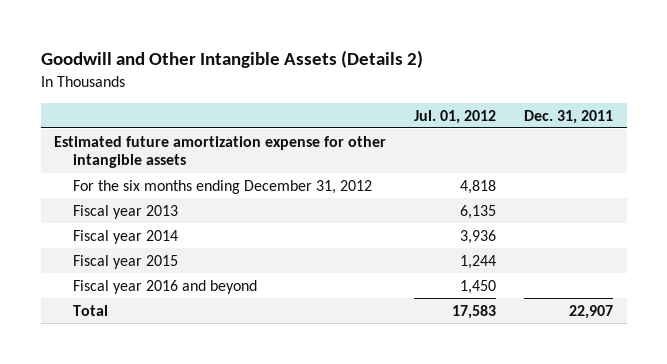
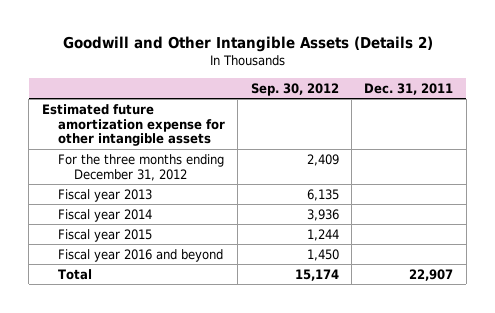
- | Jul. 01, 2012 | Dec. 31, 2011
+ | Sep. 30, 2012 | Dec. 31, 2011
- For the six months ending December 31, 2012 | 4,818 |
+ For the three months ending December 31, 2012 | 2,409 |

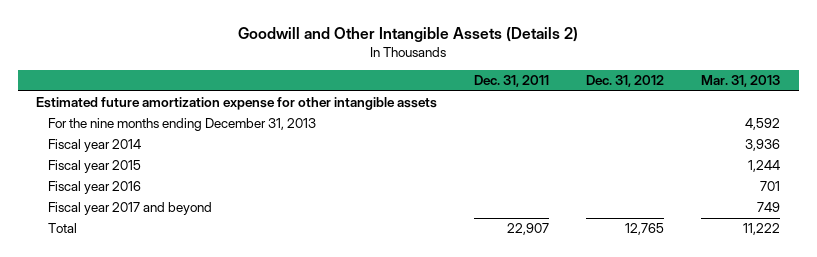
- | Sep. 30, 2012 | Dec. 31, 2011
+ | Dec. 31, 2011 | Dec. 31, 2012 | Mar. 31, 2013
- For the three months ending December 31, 2012 | 2,409 |
- Fiscal year 2013 | 6,135 |
+ For the nine months ending December 31, 2013 | | | 4,592
- Fiscal year 2016 and beyond | 1,450 |
+ Fiscal year 2016 | | | 701
+ Fiscal year 2017 and beyond | | | 749

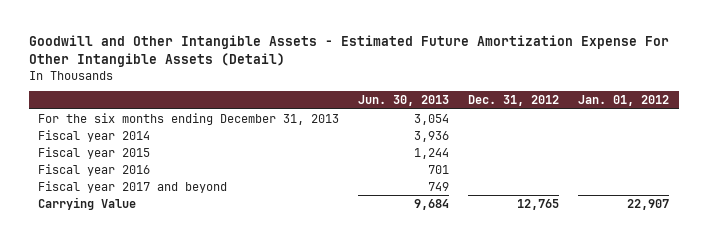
- Goodwill and Other Intangible Assets (Details 2)
+ Goodwill and Other Intangible Assets - Estimated Future Amortization Expense For Other Intangible Assets (Detail)
- | Dec. 31, 2011 | Dec. 31, 2012 | Mar. 31, 2013
+ | Jun. 30, 2013 | Dec. 31, 2012 | Jan. 01, 2012
- Estimated future amortization expense for other intangible assets
- For the nine months ending December 31, 2013 | | | 4,592
+ For the six months ending December 31, 2013 | 3,054 | |
- Total | 22,907 | 12,765 | 11,222
+ Carrying Value | 9,684 | 12,765 | 22,907

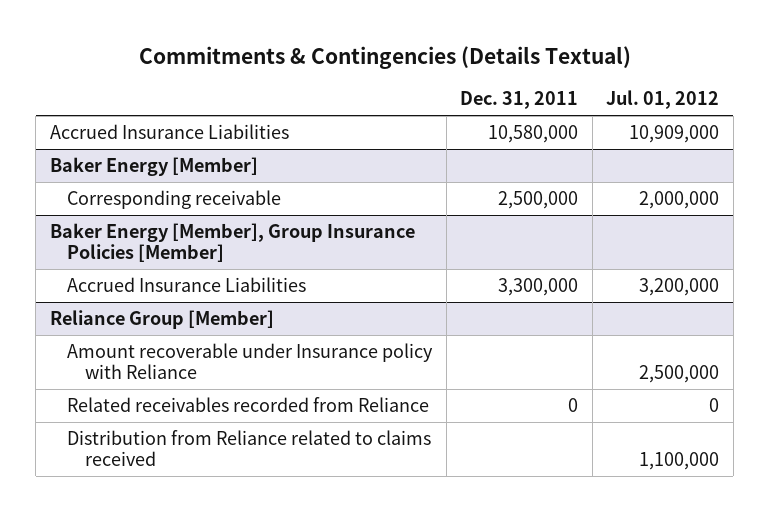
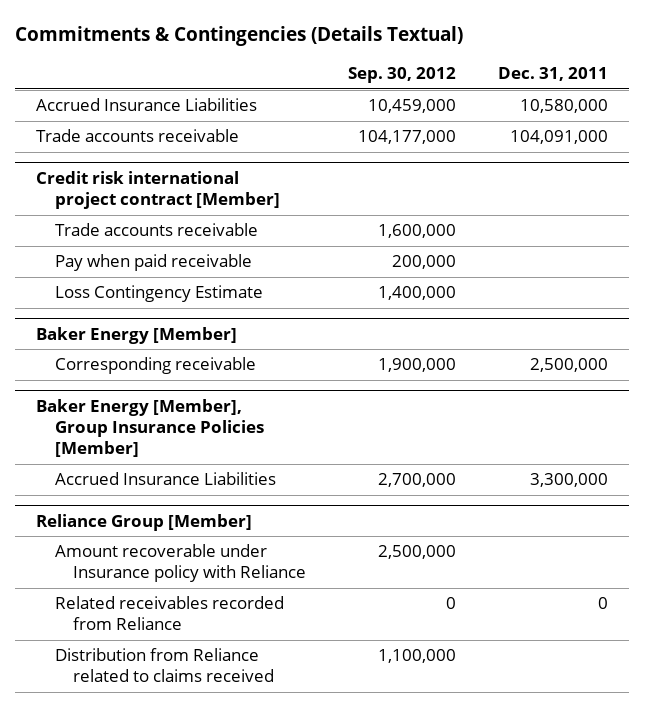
- | Dec. 31, 2011 | Jul. 01, 2012
+ | Sep. 30, 2012 | Dec. 31, 2011
+ Trade accounts receivable | 104,177,000 | 104,091,000
+ Credit risk international project contract [Member]
+ Trade accounts receivable | 1,600,000 |
+ Pay when paid receivable | 200,000 |
+ Loss Contingency Estimate | 1,400,000 |

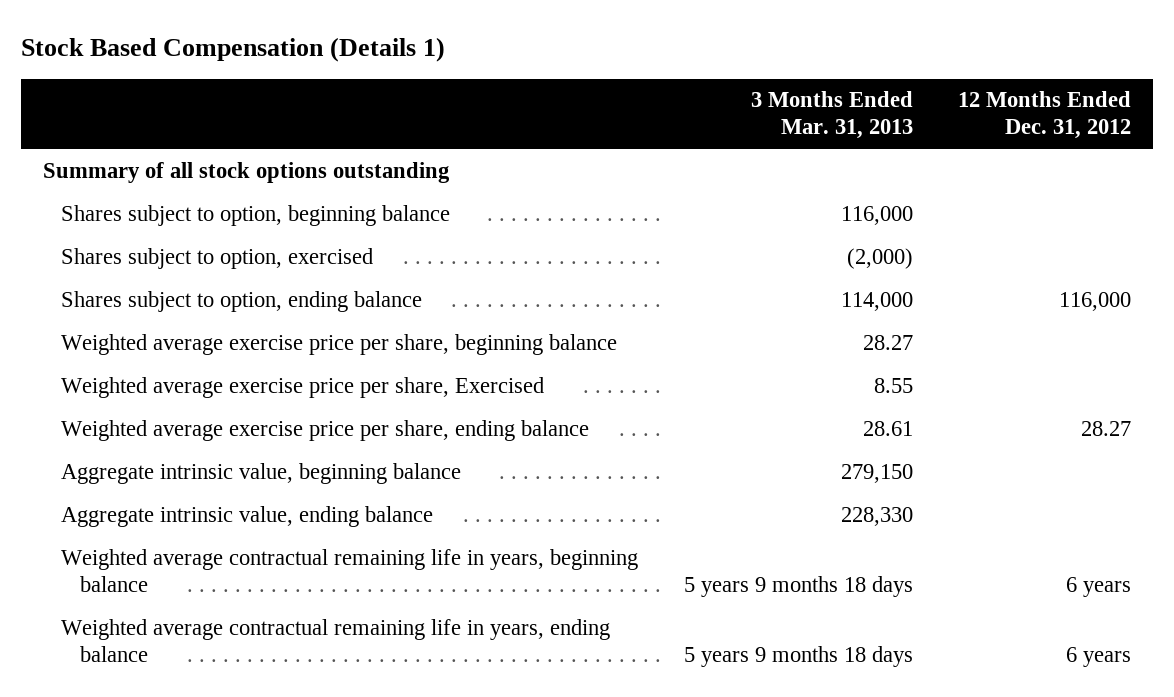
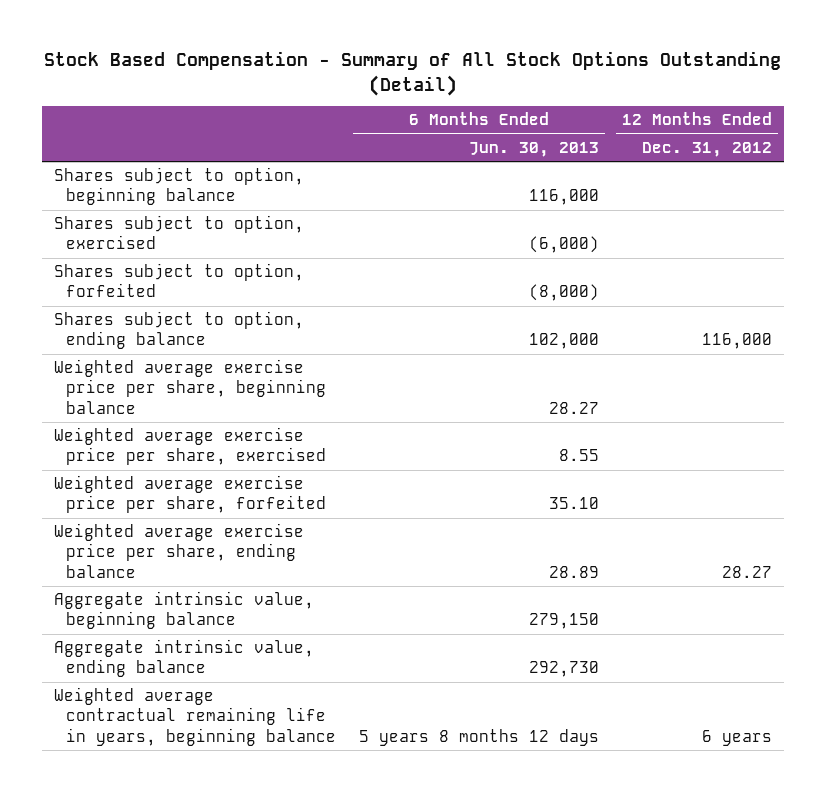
- Stock Based Compensation (Details 1)
+ Stock Based Compensation - Summary of All Stock Options Outstanding (Detail)
- | 3 Months Ended Mar. 31, 2013 | 12 Months Ended Dec. 31, 2012
+ | 6 Months Ended Jun. 30, 2013 | 12 Months Ended Dec. 31, 2012
- Summary of all stock options outstanding
+ Shares subject to option, forfeited | (8,000) |
- Weighted average exercise price per share, Exercised | 8.55 |
+ Weighted average exercise price per share, exercised | 8.55 |
+ Weighted average exercise price per share, forfeited | 35.10 |
- Weighted average contractual remaining life in years, ending balance | 5 years 9 months 18 days | 6 years

